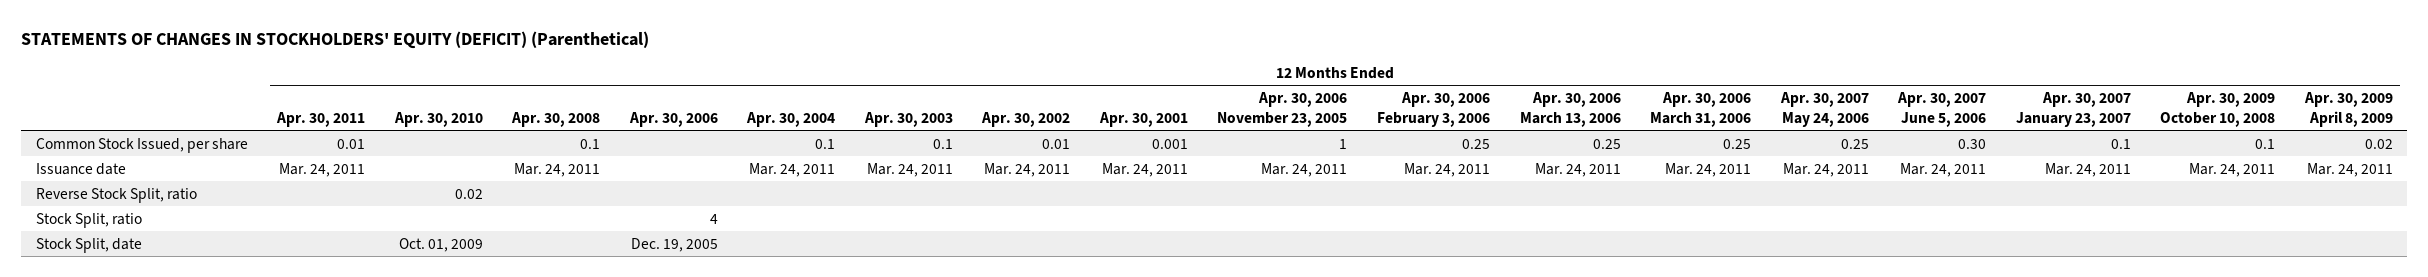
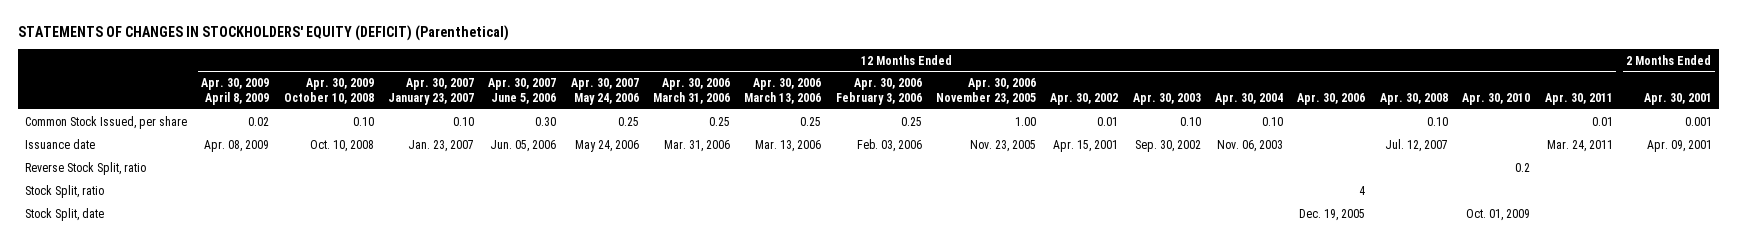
- | 12 Months Ended Apr. 30, 2011 | 12 Months Ended Apr. 30, 2010 | 12 Months Ended Apr. 30, 2008 | 12 Months Ended Apr. 30, 2006 | 12 Months Ended Apr. 30, 2004 | 12 Months Ended Apr. 30, 2003 | 12 Months Ended Apr. 30, 2002 | 12 Months Ended Apr. 30, 2001 | 12 Months Ended Apr. 30, 2006 November 23, 2005 | 12 Months Ended Apr. 30, 2006 February 3, 2006 | 12 Months Ended Apr. 30, 2006 March 13, 2006 | 12 Months Ended Apr. 30, 2006 March 31, 2006 | 12 Months Ended Apr. 30, 2007 May 24, 2006 | 12 Months Ended Apr. 30, 2007 June 5, 2006 | 12 Months Ended Apr. 30, 2007 January 23, 2007 | 12 Months Ended Apr. 30, 2009 October 10, 2008 | 12 Months Ended Apr. 30, 2009 April 8, 2009
+ | 12 Months Ended Apr. 30, 2009 April 8, 2009 | 12 Months Ended Apr. 30, 2009 October 10, 2008 | 12 Months Ended Apr. 30, 2007 January 23, 2007 | 12 Months Ended Apr. 30, 2007 June 5, 2006 | 12 Months Ended Apr. 30, 2007 May 24, 2006 | 12 Months Ended Apr. 30, 2006 March 31, 2006 | 12 Months Ended Apr. 30, 2006 March 13, 2006 | 12 Months Ended Apr. 30, 2006 February 3, 2006 | 12 Months Ended Apr. 30, 2006 November 23, 2005 | 12 Months Ended Apr. 30, 2002 | 12 Months Ended Apr. 30, 2003 | 12 Months Ended Apr. 30, 2004 | 12 Months Ended Apr. 30, 2006 | 12 Months Ended Apr. 30, 2008 | 12 Months Ended Apr. 30, 2010 | 12 Months Ended Apr. 30, 2011 | 2 Months Ended Apr. 30, 2001
- Common Stock Issued, per share | 0.01 | | 0.1 | | 0.1 | 0.1 | 0.01 | 0.001 | 1 | 0.25 | 0.25 | 0.25 | 0.25 | 0.30 | 0.1 | 0.1 | 0.02
- Issuance date | Mar. 24, 2011 | | Mar. 24, 2011 | | Mar. 24, 2011 | Mar. 24, 2011 | Mar. 24, 2011 | Mar. 24, 2011 | Mar. 24, 2011 | Mar. 24, 2011 | Mar. 24, 2011 | Mar. 24, 2011 | Mar. 24, 2011 | Mar. 24, 2011 | Mar. 24, 2011 | Mar. 24, 2011 | Mar. 24, 2011
- Reverse Stock Split, ratio | | 0.02 | | | | | | | | | | | | | | |
+ Common Stock Issued, per share | 0.02 | 0.10 | 0.10 | 0.30 | 0.25 | 0.25 | 0.25 | 0.25 | 1.00 | 0.01 | 0.10 | 0.10 | | 0.10 | | 0.01 | 0.001
+ Issuance date | Apr. 08, 2009 | Oct. 10, 2008 | Jan. 23, 2007 | Jun. 05, 2006 | May 24, 2006 | Mar. 31, 2006 | Mar. 13, 2006 | Feb. 03, 2006 | Nov. 23, 2005 | Apr. 15, 2001 | Sep. 30, 2002 | Nov. 06, 2003 | | Jul. 12, 2007 | | Mar. 24, 2011 | Apr. 09, 2001
+ Reverse Stock Split, ratio | | | | | | | | | | | | | | | 0.2 | |

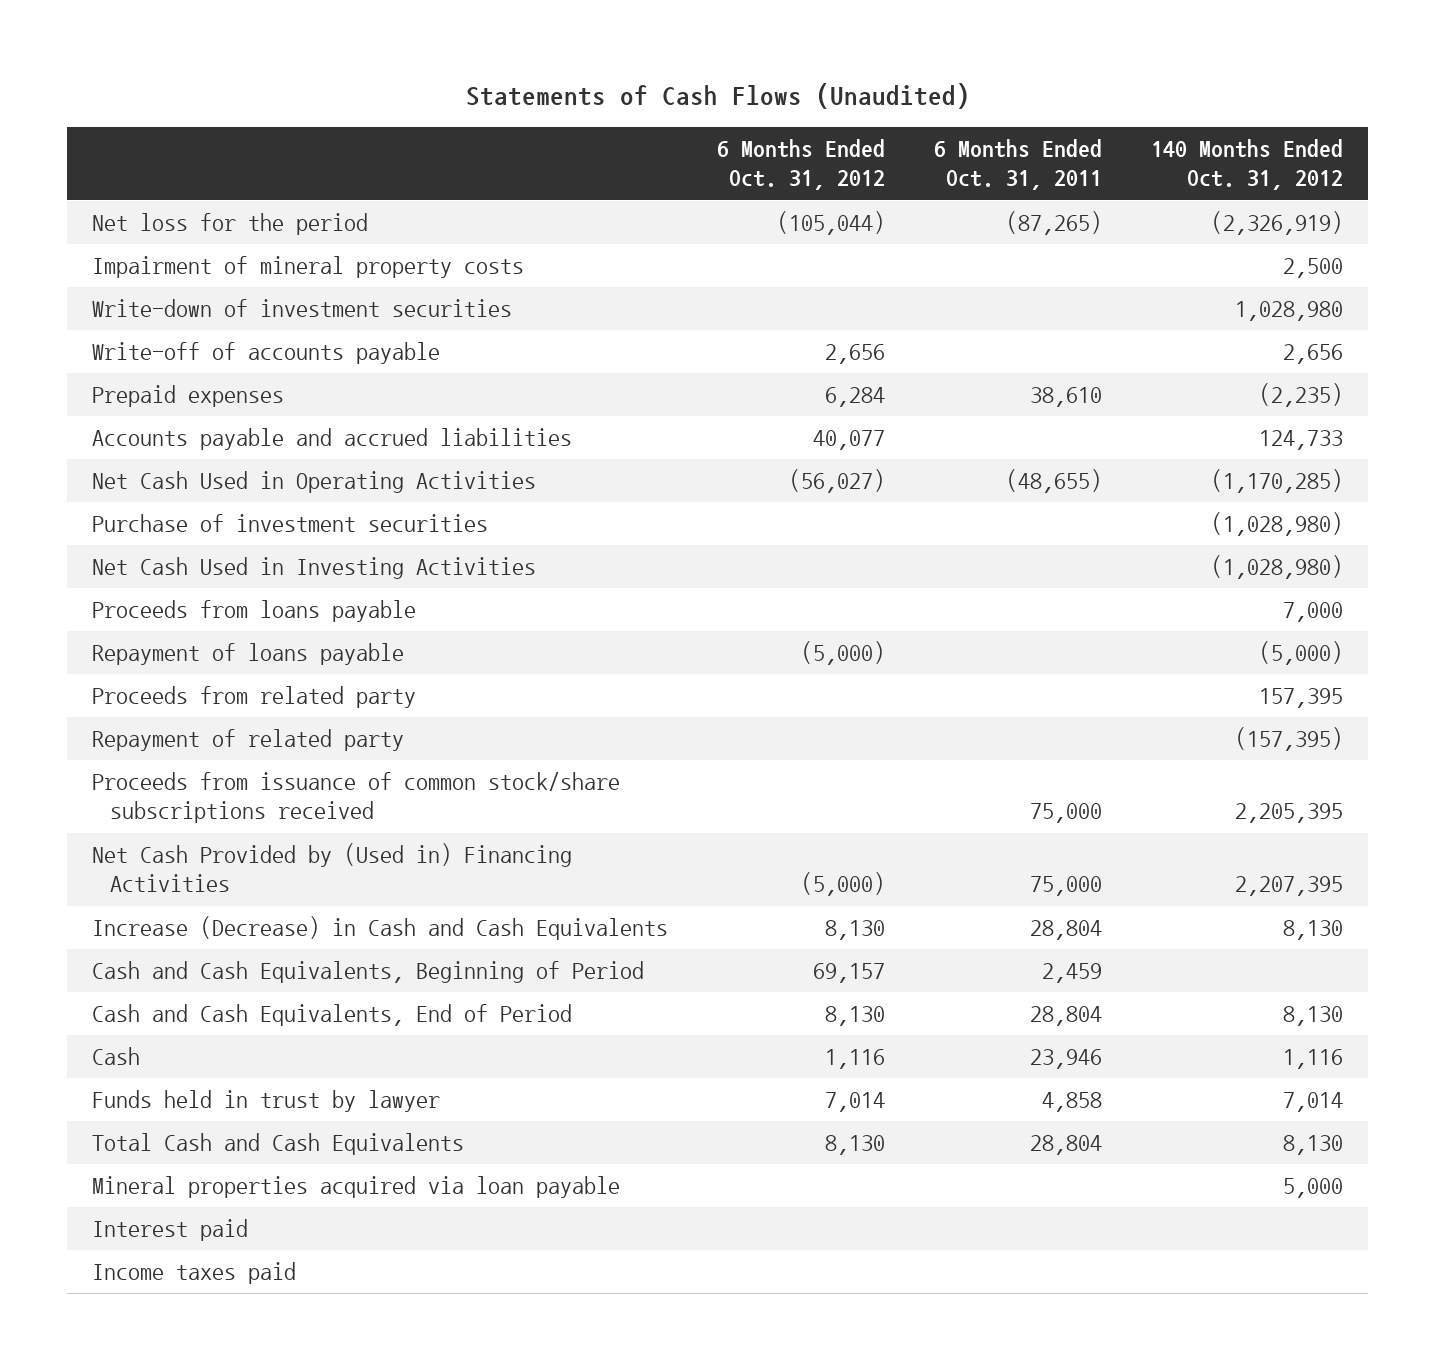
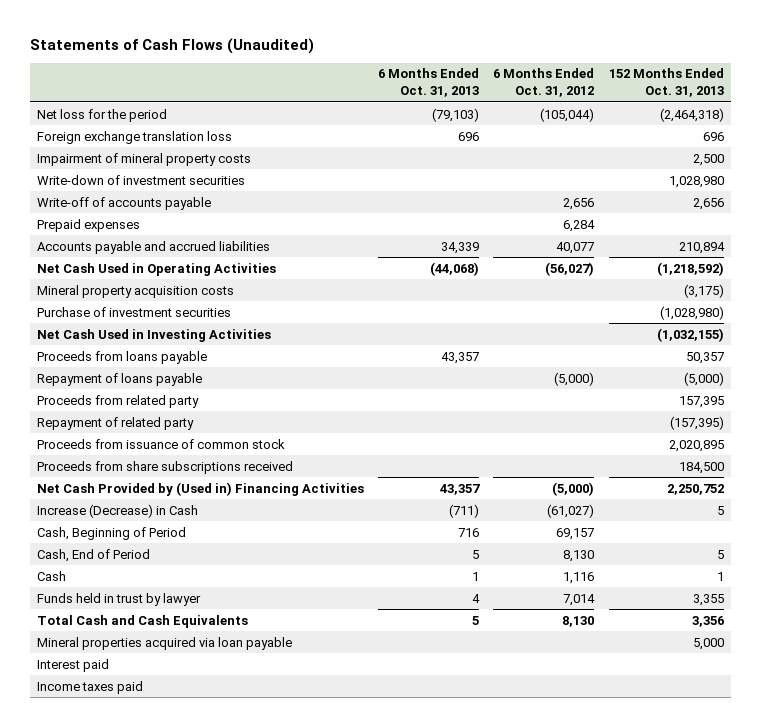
- | 6 Months Ended Oct. 31, 2012 | 6 Months Ended Oct. 31, 2011 | 140 Months Ended Oct. 31, 2012
+ | 6 Months Ended Oct. 31, 2013 | 6 Months Ended Oct. 31, 2012 | 152 Months Ended Oct. 31, 2013
+ Foreign exchange translation loss | 696 | | 696
+ Mineral property acquisition costs | | | (3,175)
- Proceeds from issuance of common stock/share subscriptions received | | 75,000 | 2,205,395
+ Proceeds from issuance of common stock | | | 2,020,895
+ Proceeds from share subscriptions received | | | 184,500
- Increase (Decrease) in Cash and Cash Equivalents | 8,130 | 28,804 | 8,130
- Cash and Cash Equivalents, Beginning of Period | 69,157 | 2,459 |
- Cash and Cash Equivalents, End of Period | 8,130 | 28,804 | 8,130
+ Increase (Decrease) in Cash | (711) | (61,027) | 5
+ Cash, Beginning of Period | 716 | 69,157 |
+ Cash, End of Period | 5 | 8,130 | 5

